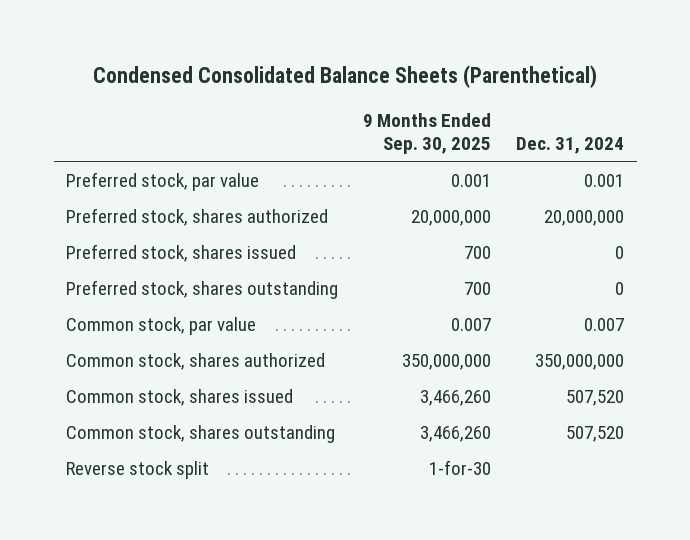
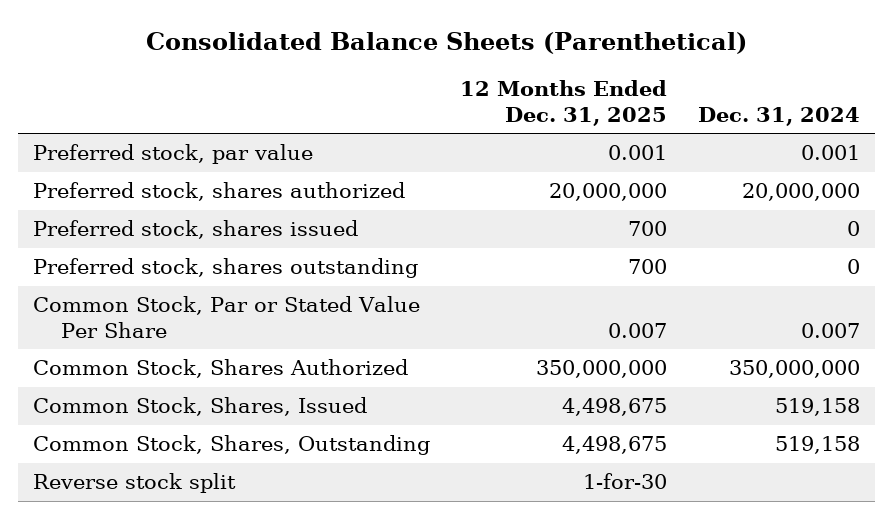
- Condensed Consolidated Balance Sheets (Parenthetical)
+ Consolidated Balance Sheets (Parenthetical)
- | 9 Months Ended Sep. 30, 2025 | Dec. 31, 2024
+ | 12 Months Ended Dec. 31, 2025 | Dec. 31, 2024
- Common stock, par value | 0.007 | 0.007
- Common stock, shares authorized | 350,000,000 | 350,000,000
- Common stock, shares issued | 3,466,260 | 507,520
- Common stock, shares outstanding | 3,466,260 | 507,520
+ Common Stock, Par or Stated Value Per Share | 0.007 | 0.007
+ Common Stock, Shares Authorized | 350,000,000 | 350,000,000
+ Common Stock, Shares, Issued | 4,498,675 | 519,158
+ Common Stock, Shares, Outstanding | 4,498,675 | 519,158

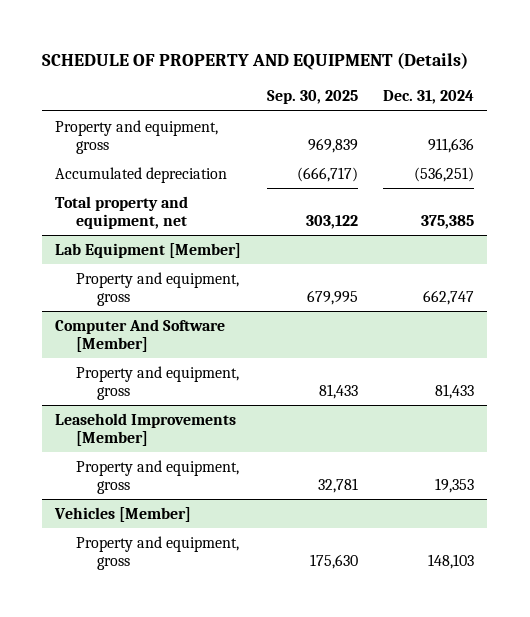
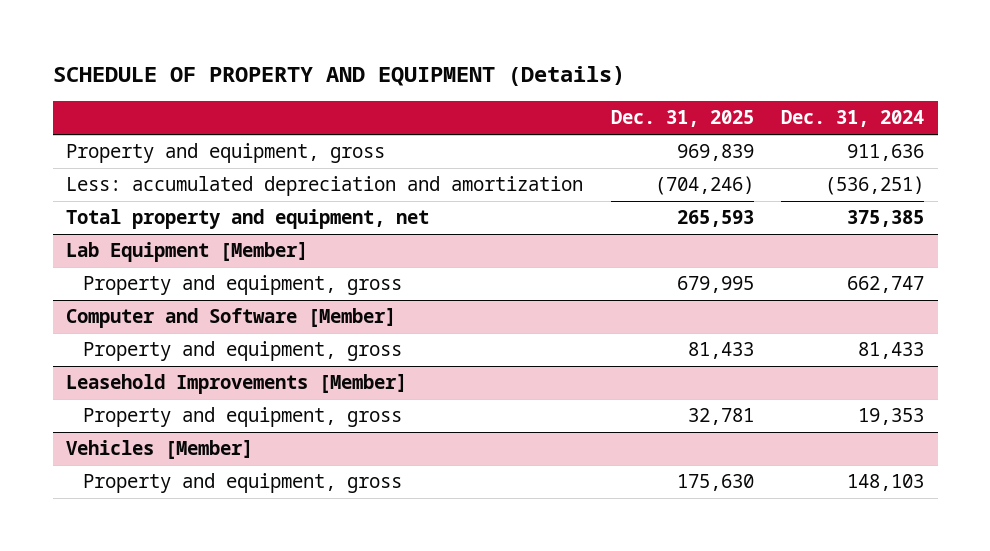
- | Sep. 30, 2025 | Dec. 31, 2024
+ | Dec. 31, 2025 | Dec. 31, 2024
- Accumulated depreciation | (666,717) | (536,251)
+ Less: accumulated depreciation and amortization | (704,246) | (536,251)
- Computer And Software [Member]
+ Computer and Software [Member]

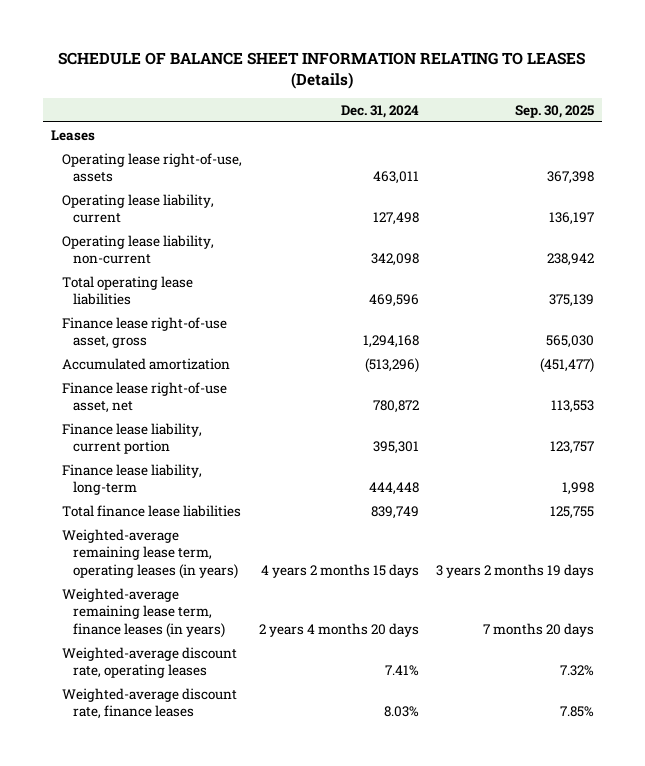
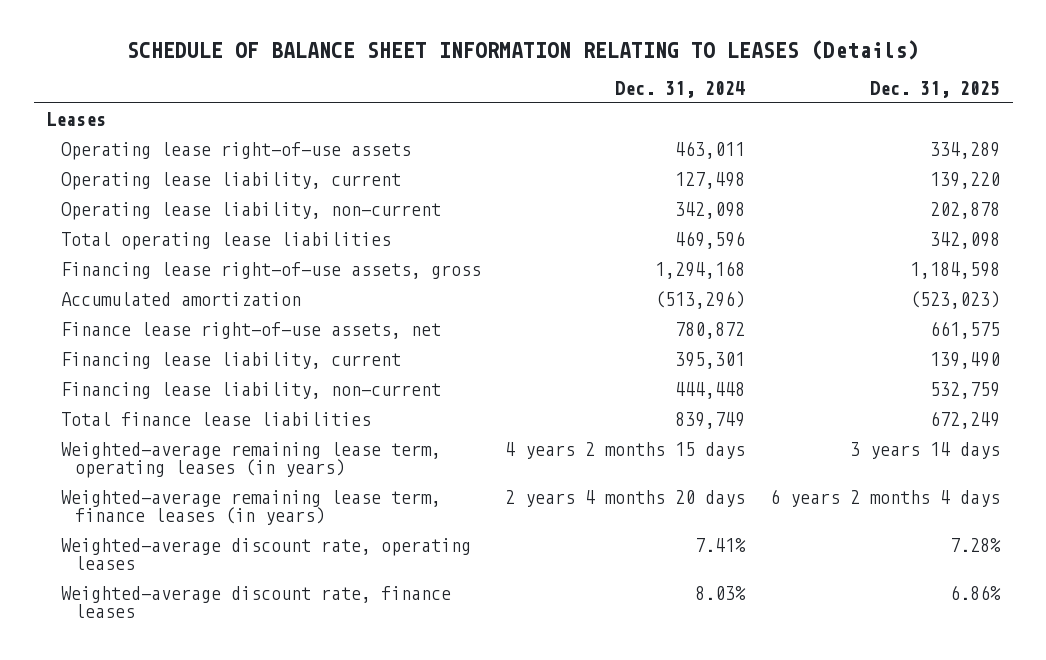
- | Dec. 31, 2024 | Sep. 30, 2025
+ | Dec. 31, 2024 | Dec. 31, 2025
- Operating lease right-of-use, assets | 463,011 | 367,398
+ Operating lease right-of-use assets | 463,011 | 334,289
- Finance lease right-of-use asset, gross | 1,294,168 | 565,030
+ Financing lease right-of-use assets, gross | 1,294,168 | 1,184,598
- Finance lease right-of-use asset, net | 780,872 | 113,553
- Finance lease liability, current portion | 395,301 | 123,757
- Finance lease liability, long-term | 444,448 | 1,998
+ Finance lease right-of-use assets, net | 780,872 | 661,575
+ Financing lease liability, current | 395,301 | 139,490
+ Financing lease liability, non-current | 444,448 | 532,759

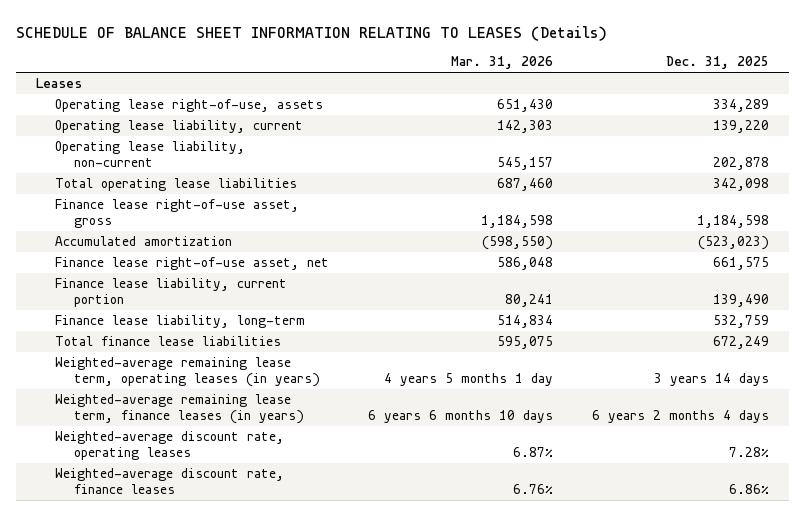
- | Dec. 31, 2024 | Dec. 31, 2025
+ | Mar. 31, 2026 | Dec. 31, 2025
- Operating lease right-of-use assets | 463,011 | 334,289
+ Operating lease right-of-use, assets | 651,430 | 334,289
- Financing lease right-of-use assets, gross | 1,294,168 | 1,184,598
+ Finance lease right-of-use asset, gross | 1,184,598 | 1,184,598
- Finance lease right-of-use assets, net | 780,872 | 661,575
- Financing lease liability, current | 395,301 | 139,490
- Financing lease liability, non-current | 444,448 | 532,759
+ Finance lease right-of-use asset, net | 586,048 | 661,575
+ Finance lease liability, current portion | 80,241 | 139,490
+ Finance lease liability, long-term | 514,834 | 532,759

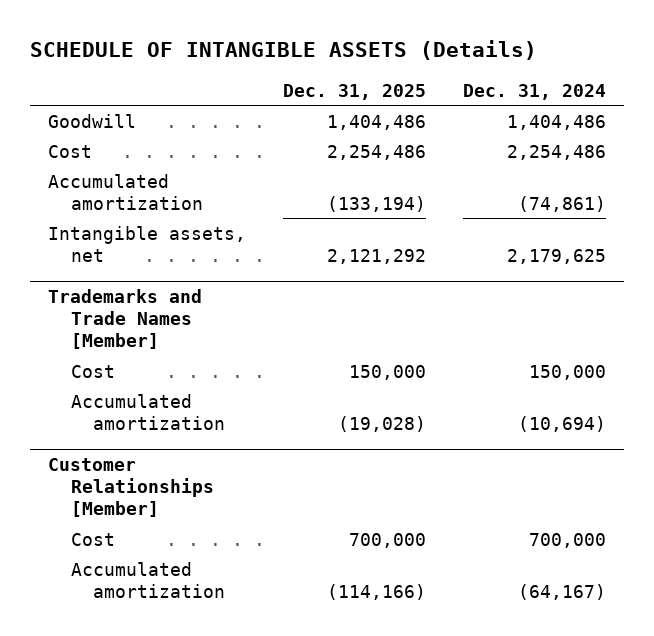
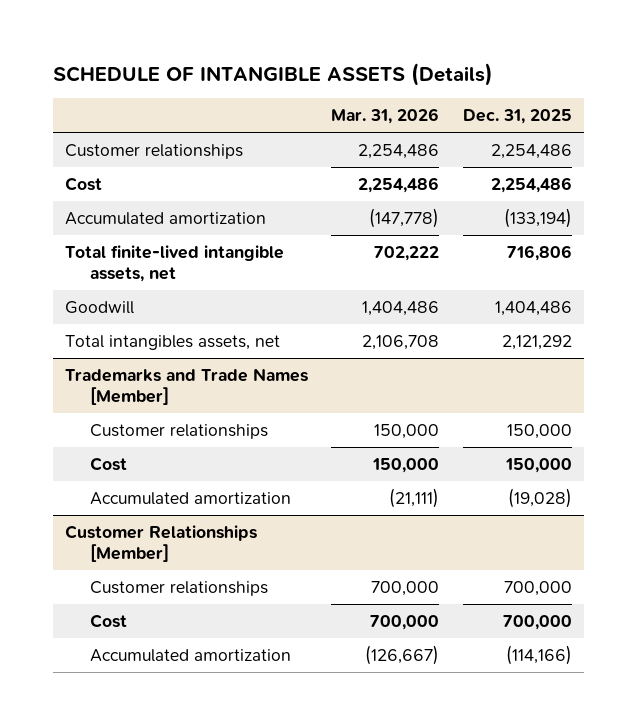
- | Dec. 31, 2025 | Dec. 31, 2024
+ | Mar. 31, 2026 | Dec. 31, 2025
+ Customer relationships | 2,254,486 | 2,254,486
- Intangible assets, net | 2,121,292 | 2,179,625
+ Total finite-lived intangible assets, net | 702,222 | 716,806
moved down: Goodwill | 1,404,486 | 1,404,486
+ Total intangibles assets, net | 2,106,708 | 2,121,292
@ Trademarks and Trade Names [Member]
+ Customer relationships | 150,000 | 150,000
@ Customer Relationships [Member]
+ Customer relationships | 700,000 | 700,000

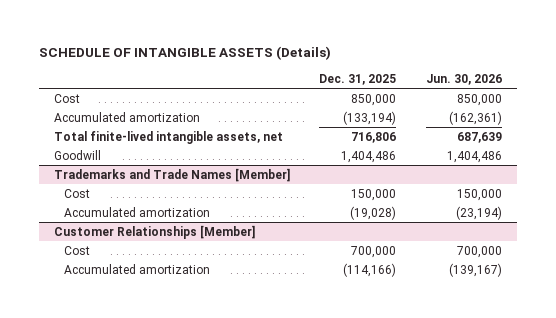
- | Mar. 31, 2026 | Dec. 31, 2025
+ | Dec. 31, 2025 | Jun. 30, 2026
- Customer relationships | 2,254,486 | 2,254,486
- Cost | 2,254,486 | 2,254,486
+ Cost | 850,000 | 850,000
- Total intangibles assets, net | 2,106,708 | 2,121,292
@ Trademarks and Trade Names [Member]
- Customer relationships | 150,000 | 150,000
@ Customer Relationships [Member]
- Customer relationships | 700,000 | 700,000

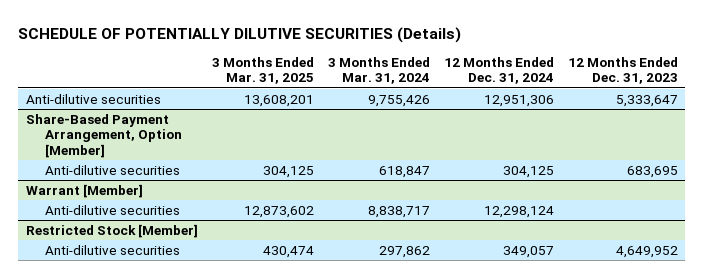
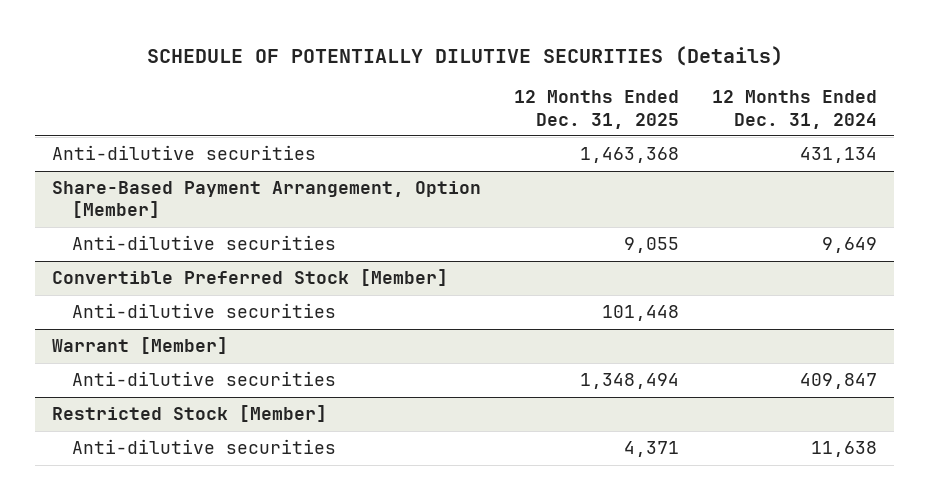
- | 3 Months Ended Mar. 31, 2025 | 3 Months Ended Mar. 31, 2024 | 12 Months Ended Dec. 31, 2024 | 12 Months Ended Dec. 31, 2023
+ | 12 Months Ended Dec. 31, 2025 | 12 Months Ended Dec. 31, 2024
- Anti-dilutive securities | 13,608,201 | 9,755,426 | 12,951,306 | 5,333,647
+ Anti-dilutive securities | 1,463,368 | 431,134
@ Share-Based Payment Arrangement, Option [Member]
- Anti-dilutive securities | 304,125 | 618,847 | 304,125 | 683,695
+ Anti-dilutive securities | 9,055 | 9,649
+ Convertible Preferred Stock [Member]
+ Anti-dilutive securities | 101,448 |
@ Warrant [Member]
- Anti-dilutive securities | 12,873,602 | 8,838,717 | 12,298,124 |
+ Anti-dilutive securities | 1,348,494 | 409,847
@ Restricted Stock [Member]
- Anti-dilutive securities | 430,474 | 297,862 | 349,057 | 4,649,952
+ Anti-dilutive securities | 4,371 | 11,638

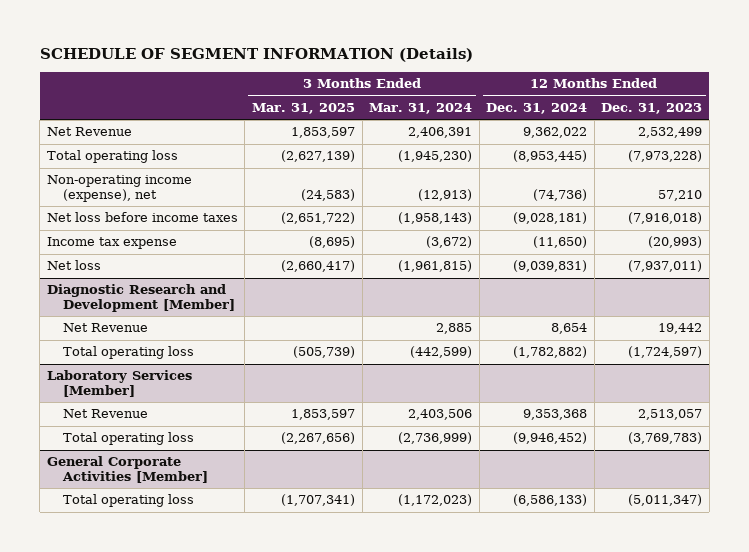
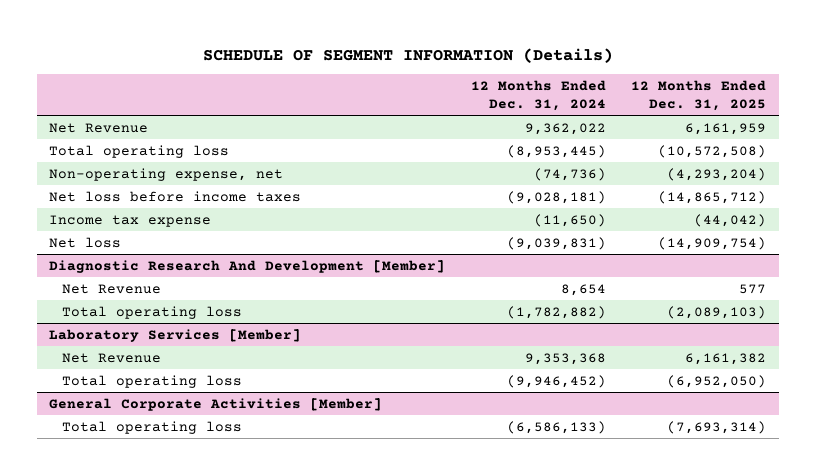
- | 3 Months Ended Mar. 31, 2025 | 3 Months Ended Mar. 31, 2024 | 12 Months Ended Dec. 31, 2024 | 12 Months Ended Dec. 31, 2023
+ | 12 Months Ended Dec. 31, 2024 | 12 Months Ended Dec. 31, 2025
- Non-operating income (expense), net | (24,583) | (12,913) | (74,736) | 57,210
+ Non-operating expense, net | (74,736) | (4,293,204)
- Diagnostic Research and Development [Member]
+ Diagnostic Research And Development [Member]

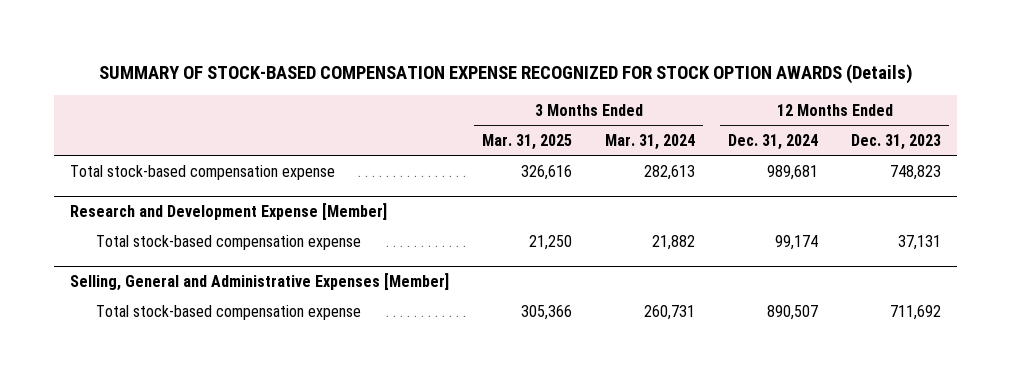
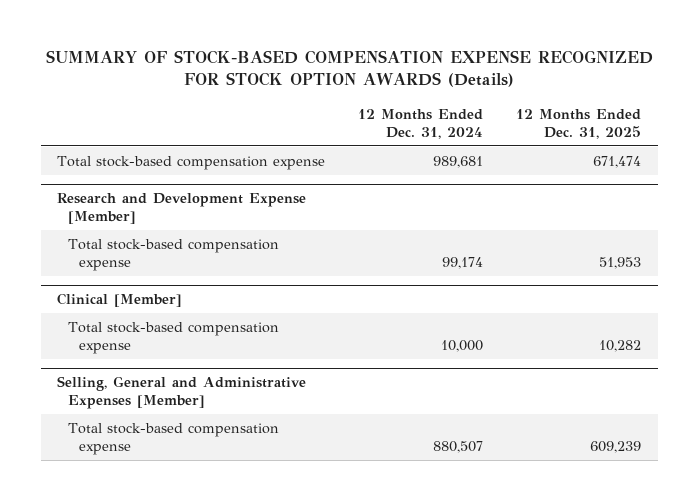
- | 3 Months Ended Mar. 31, 2025 | 3 Months Ended Mar. 31, 2024 | 12 Months Ended Dec. 31, 2024 | 12 Months Ended Dec. 31, 2023
+ | 12 Months Ended Dec. 31, 2024 | 12 Months Ended Dec. 31, 2025
+ Clinical [Member]
+ Total stock-based compensation expense | 10,000 | 10,282
@ Selling, General and Administrative Expenses [Member]
- Total stock-based compensation expense | 305,366 | 260,731 | 890,507 | 711,692
+ Total stock-based compensation expense | 880,507 | 609,239

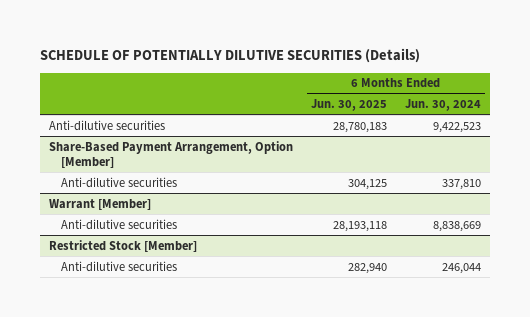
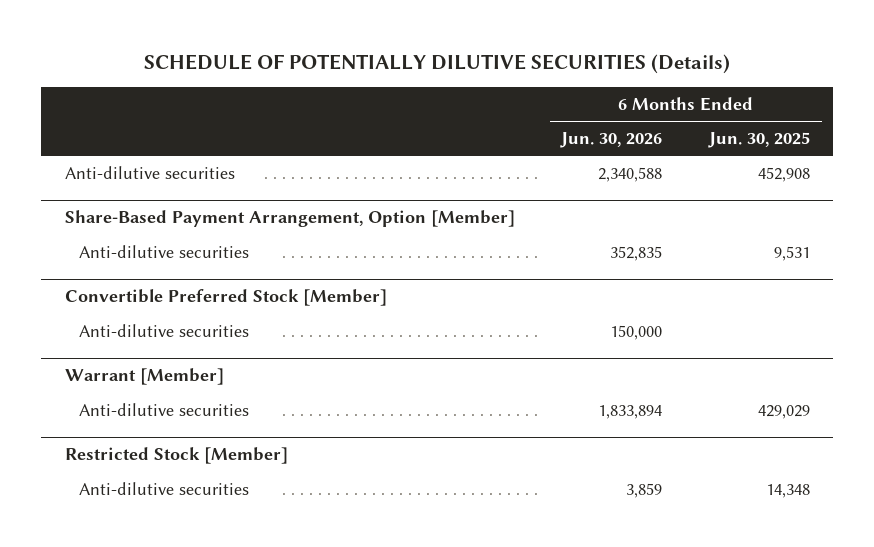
- | 6 Months Ended Jun. 30, 2025 | 6 Months Ended Jun. 30, 2024
+ | 6 Months Ended Jun. 30, 2026 | 6 Months Ended Jun. 30, 2025
- Anti-dilutive securities | 28,780,183 | 9,422,523
+ Anti-dilutive securities | 2,340,588 | 452,908
@ Share-Based Payment Arrangement, Option [Member]
- Anti-dilutive securities | 304,125 | 337,810
+ Anti-dilutive securities | 352,835 | 9,531
+ Convertible Preferred Stock [Member]
+ Anti-dilutive securities | 150,000 |
@ Warrant [Member]
- Anti-dilutive securities | 28,193,118 | 8,838,669
+ Anti-dilutive securities | 1,833,894 | 429,029
@ Restricted Stock [Member]
- Anti-dilutive securities | 282,940 | 246,044
+ Anti-dilutive securities | 3,859 | 14,348

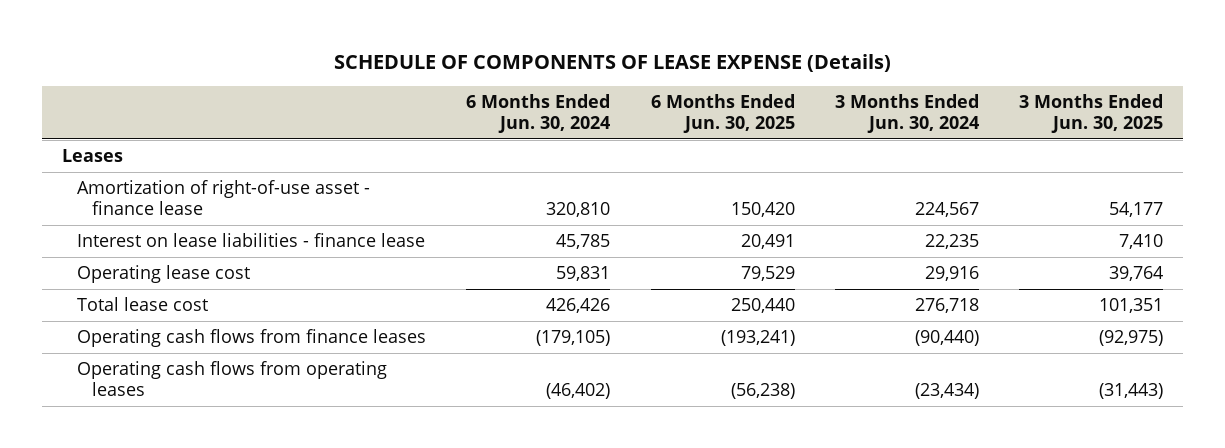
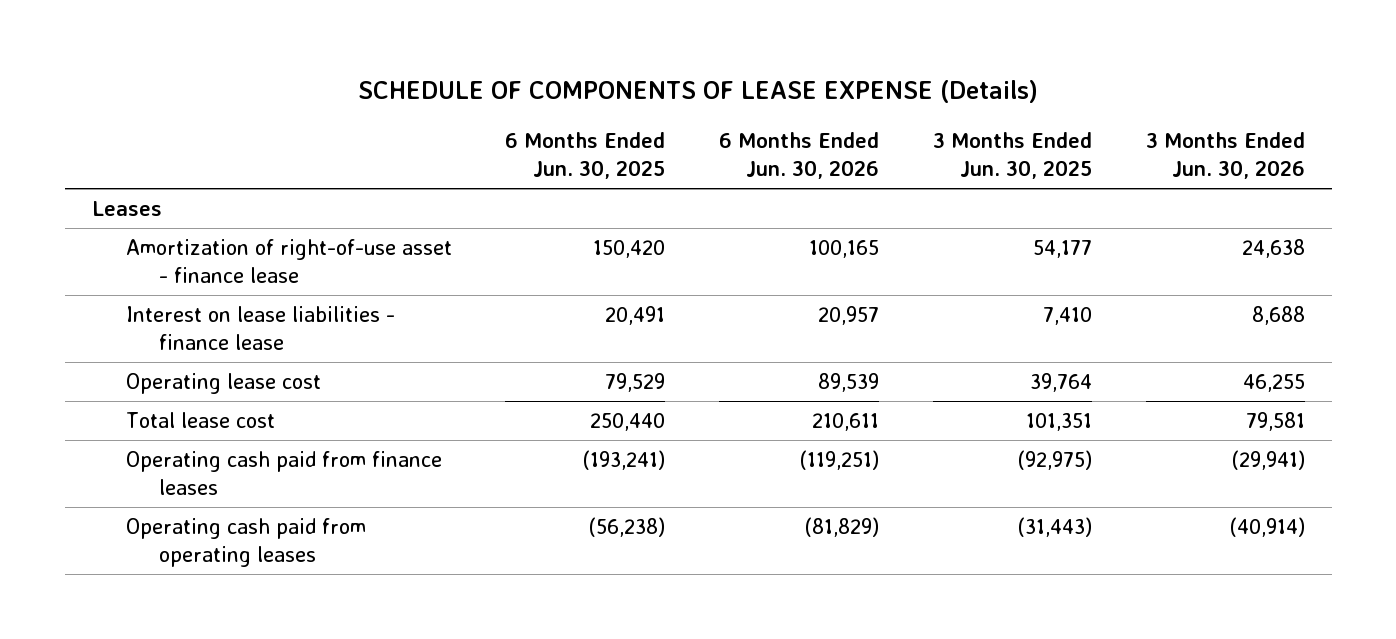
- | 6 Months Ended Jun. 30, 2024 | 6 Months Ended Jun. 30, 2025 | 3 Months Ended Jun. 30, 2024 | 3 Months Ended Jun. 30, 2025
+ | 6 Months Ended Jun. 30, 2025 | 6 Months Ended Jun. 30, 2026 | 3 Months Ended Jun. 30, 2025 | 3 Months Ended Jun. 30, 2026
- Operating cash flows from finance leases | (179,105) | (193,241) | (90,440) | (92,975)
- Operating cash flows from operating leases | (46,402) | (56,238) | (23,434) | (31,443)
+ Operating cash paid from finance leases | (193,241) | (119,251) | (92,975) | (29,941)
+ Operating cash paid from operating leases | (56,238) | (81,829) | (31,443) | (40,914)

